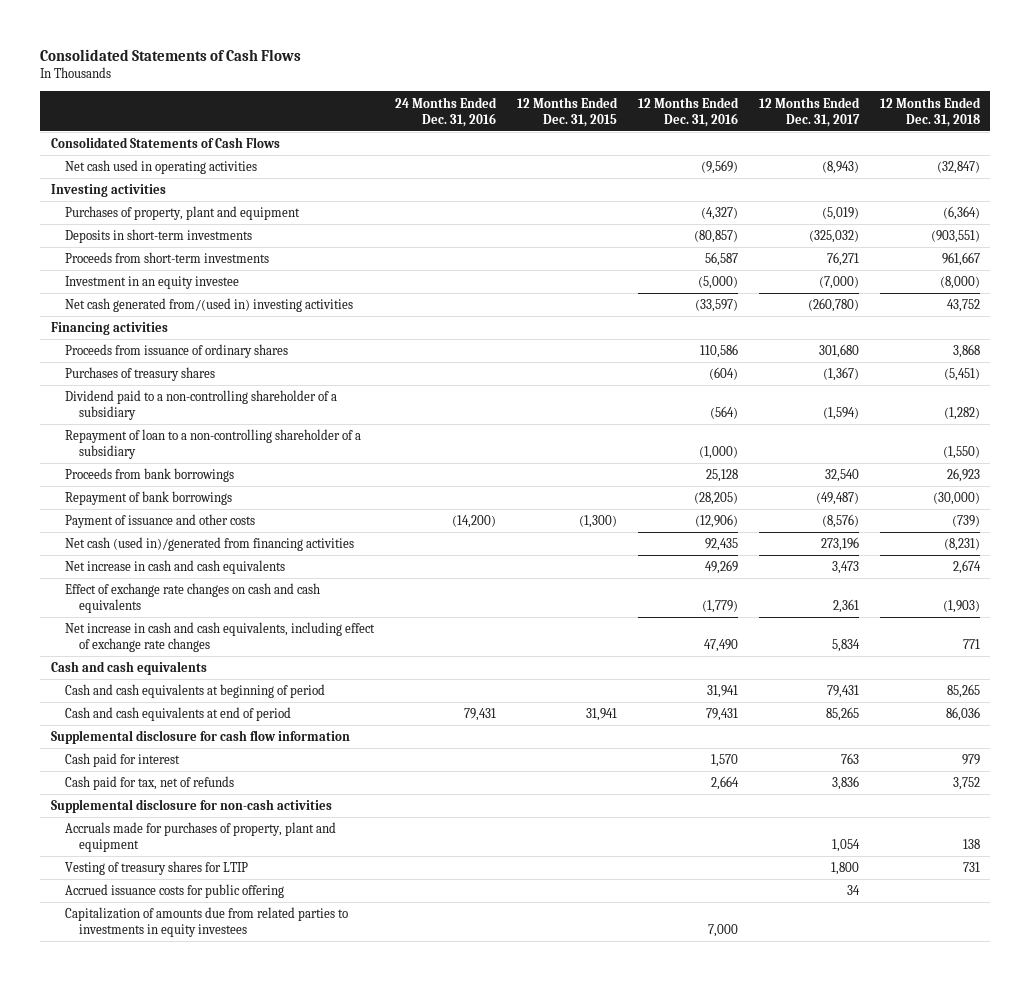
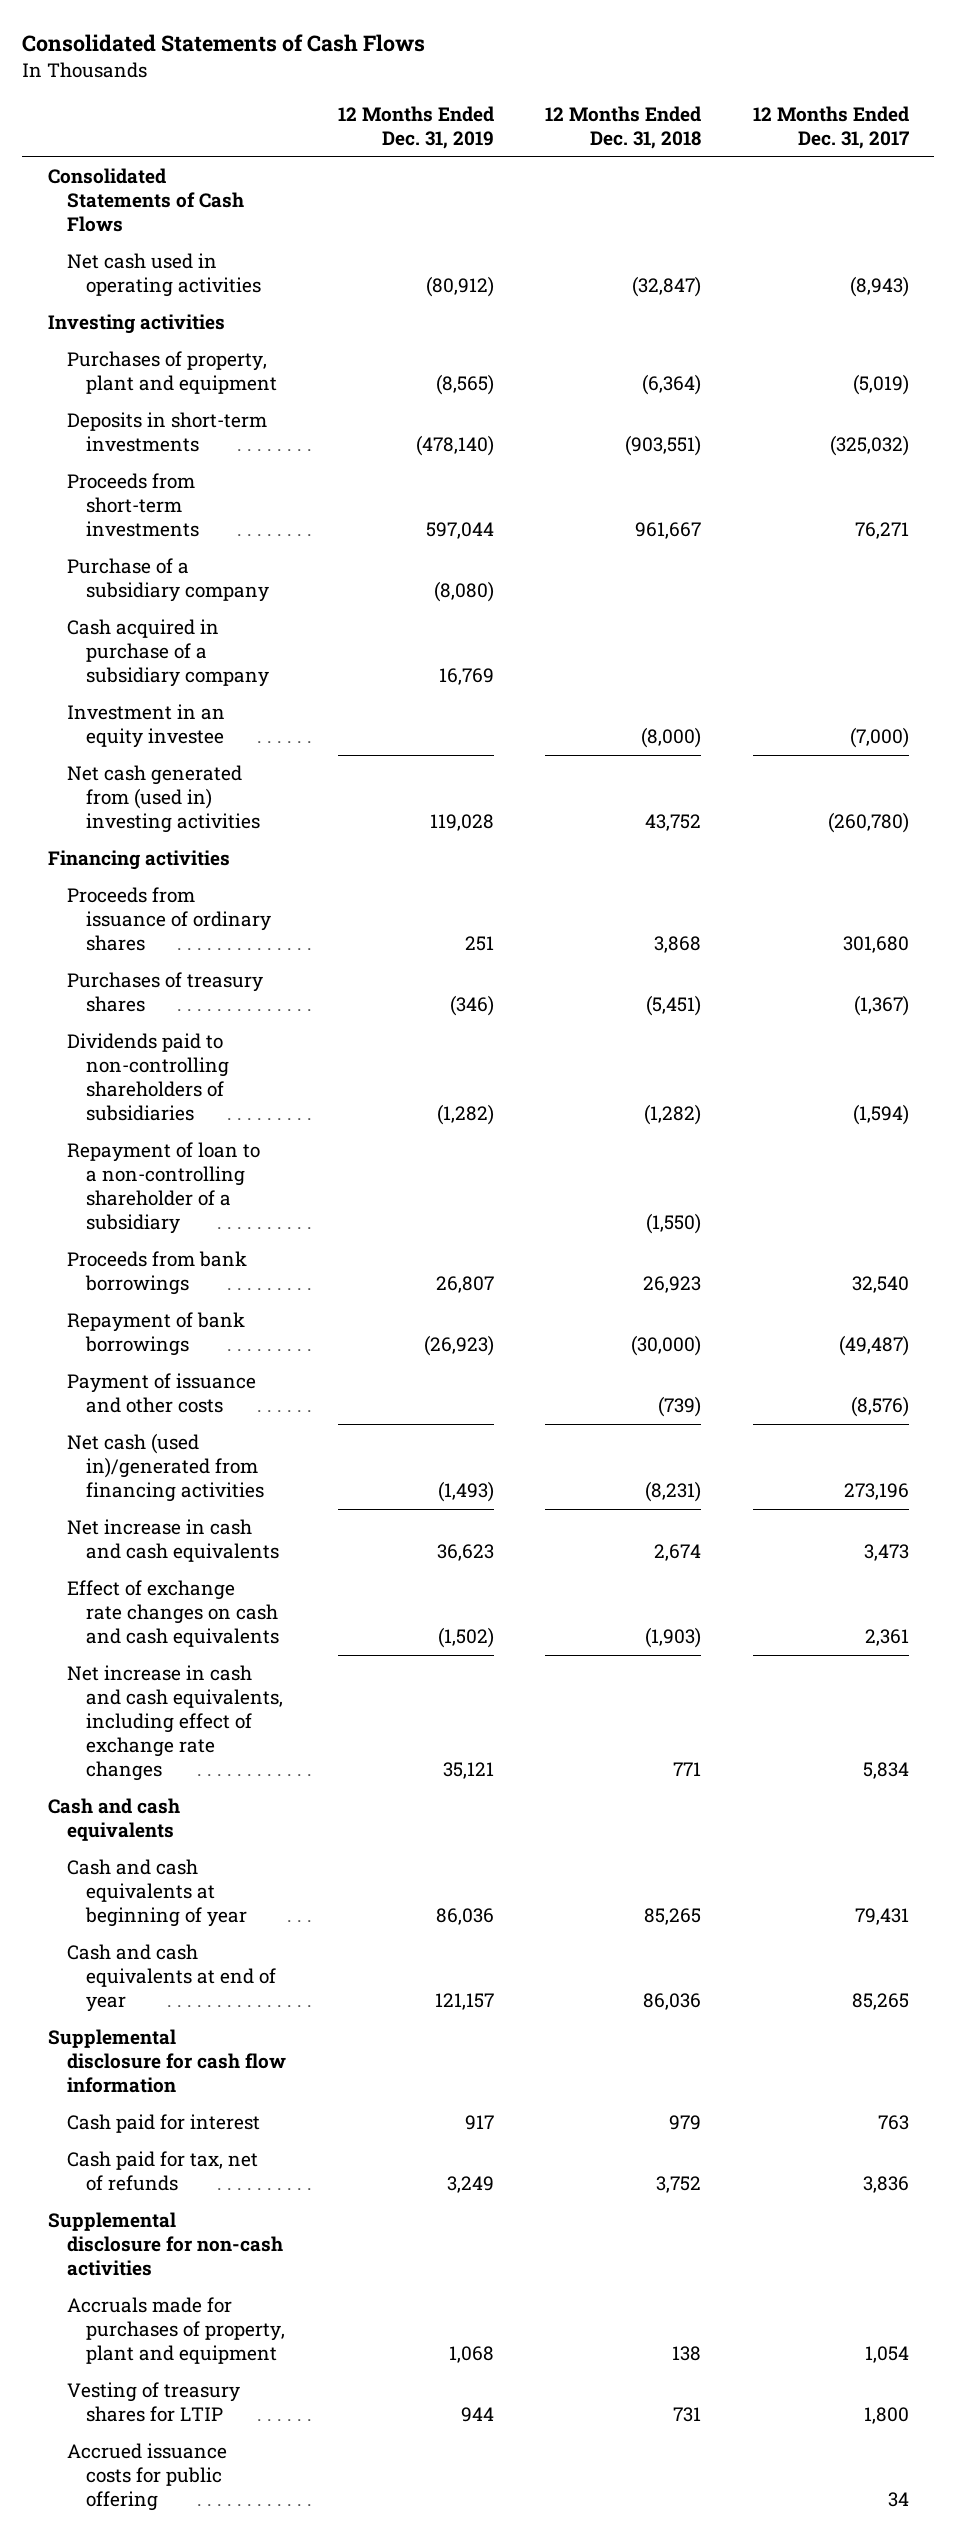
- | 24 Months Ended Dec. 31, 2016 | 12 Months Ended Dec. 31, 2015 | 12 Months Ended Dec. 31, 2016 | 12 Months Ended Dec. 31, 2017 | 12 Months Ended Dec. 31, 2018
+ | 12 Months Ended Dec. 31, 2019 | 12 Months Ended Dec. 31, 2018 | 12 Months Ended Dec. 31, 2017
+ Purchase of a subsidiary company | (8,080) | |
+ Cash acquired in purchase of a subsidiary company | 16,769 | |
- Net cash generated from/(used in) investing activities | | | (33,597) | (260,780) | 43,752
+ Net cash generated from (used in) investing activities | 119,028 | 43,752 | (260,780)
- Dividend paid to a non-controlling shareholder of a subsidiary | | | (564) | (1,594) | (1,282)
+ Dividends paid to non-controlling shareholders of subsidiaries | (1,282) | (1,282) | (1,594)
- Cash and cash equivalents at beginning of period | | | 31,941 | 79,431 | 85,265
- Cash and cash equivalents at end of period | 79,431 | 31,941 | 79,431 | 85,265 | 86,036
+ Cash and cash equivalents at beginning of year | 86,036 | 85,265 | 79,431
+ Cash and cash equivalents at end of year | 121,157 | 86,036 | 85,265
- Capitalization of amounts due from related parties to investments in equity investees | | | 7,000 | |

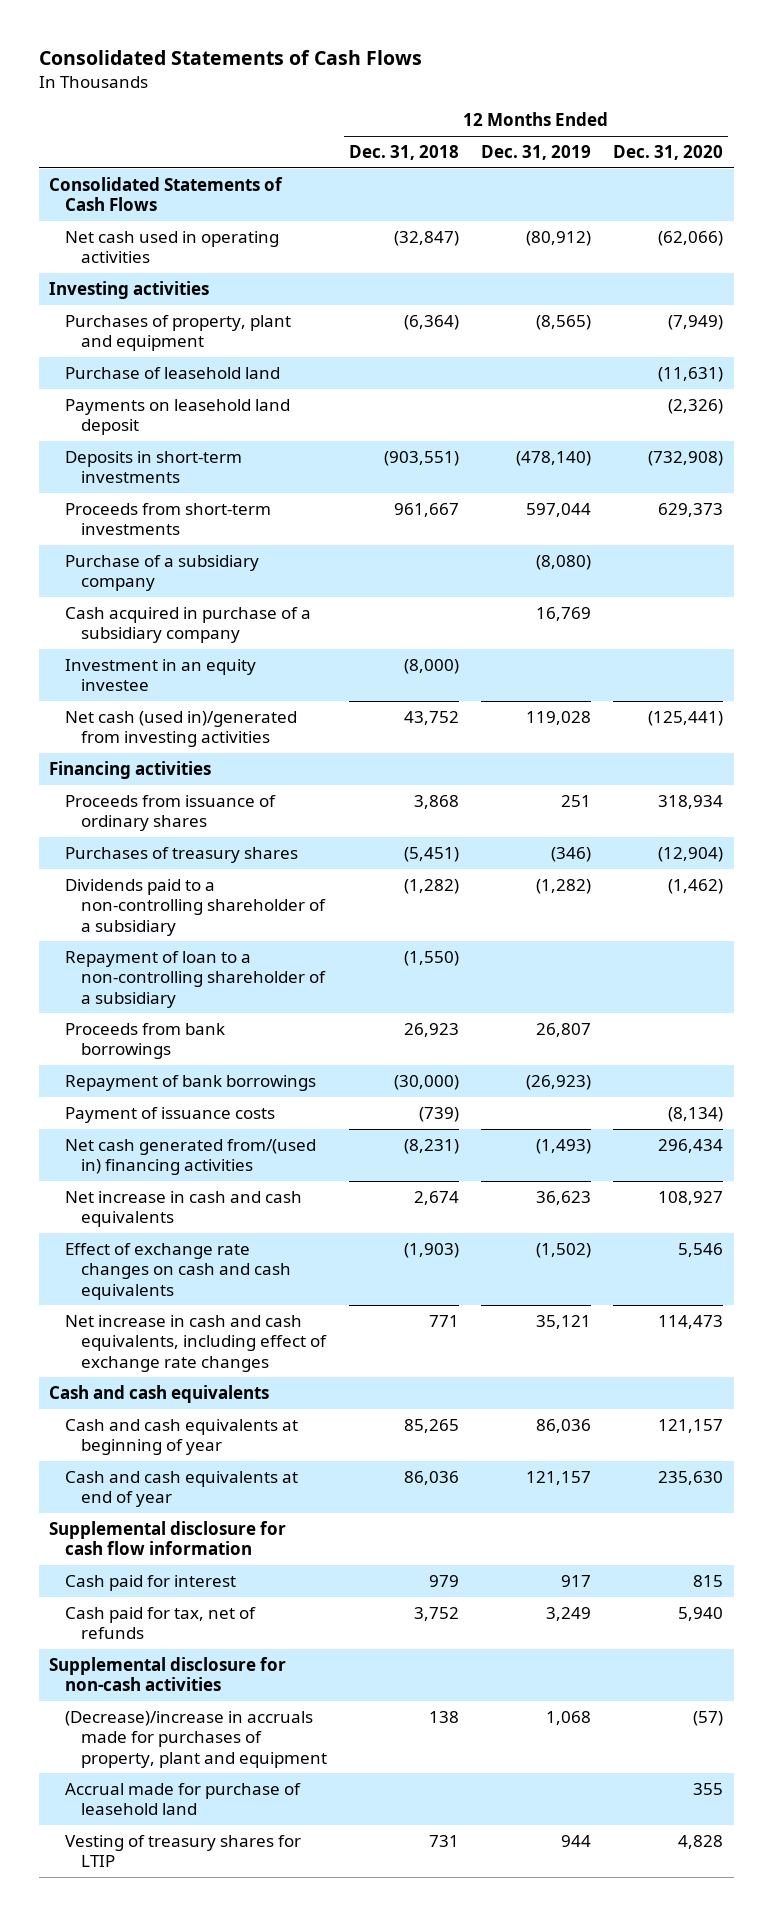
- | 12 Months Ended Dec. 31, 2019 | 12 Months Ended Dec. 31, 2018 | 12 Months Ended Dec. 31, 2017
+ | 12 Months Ended Dec. 31, 2018 | 12 Months Ended Dec. 31, 2019 | 12 Months Ended Dec. 31, 2020
+ Purchase of leasehold land | | | (11,631)
+ Payments on leasehold land deposit | | | (2,326)
- Net cash generated from (used in) investing activities | 119,028 | 43,752 | (260,780)
+ Net cash (used in)/generated from investing activities | 43,752 | 119,028 | (125,441)
- Dividends paid to non-controlling shareholders of subsidiaries | (1,282) | (1,282) | (1,594)
+ Dividends paid to a non-controlling shareholder of a subsidiary | (1,282) | (1,282) | (1,462)
- Payment of issuance and other costs | | (739) | (8,576)
- Net cash (used in)/generated from financing activities | (1,493) | (8,231) | 273,196
+ Payment of issuance costs | (739) | | (8,134)
+ Net cash generated from/(used in) financing activities | (8,231) | (1,493) | 296,434
- Accruals made for purchases of property, plant and equipment | 1,068 | 138 | 1,054
+ (Decrease)/increase in accruals made for purchases of property, plant and equipment | 138 | 1,068 | (57)
+ Accrual made for purchase of leasehold land | | | 355
- Accrued issuance costs for public offering | | | 34

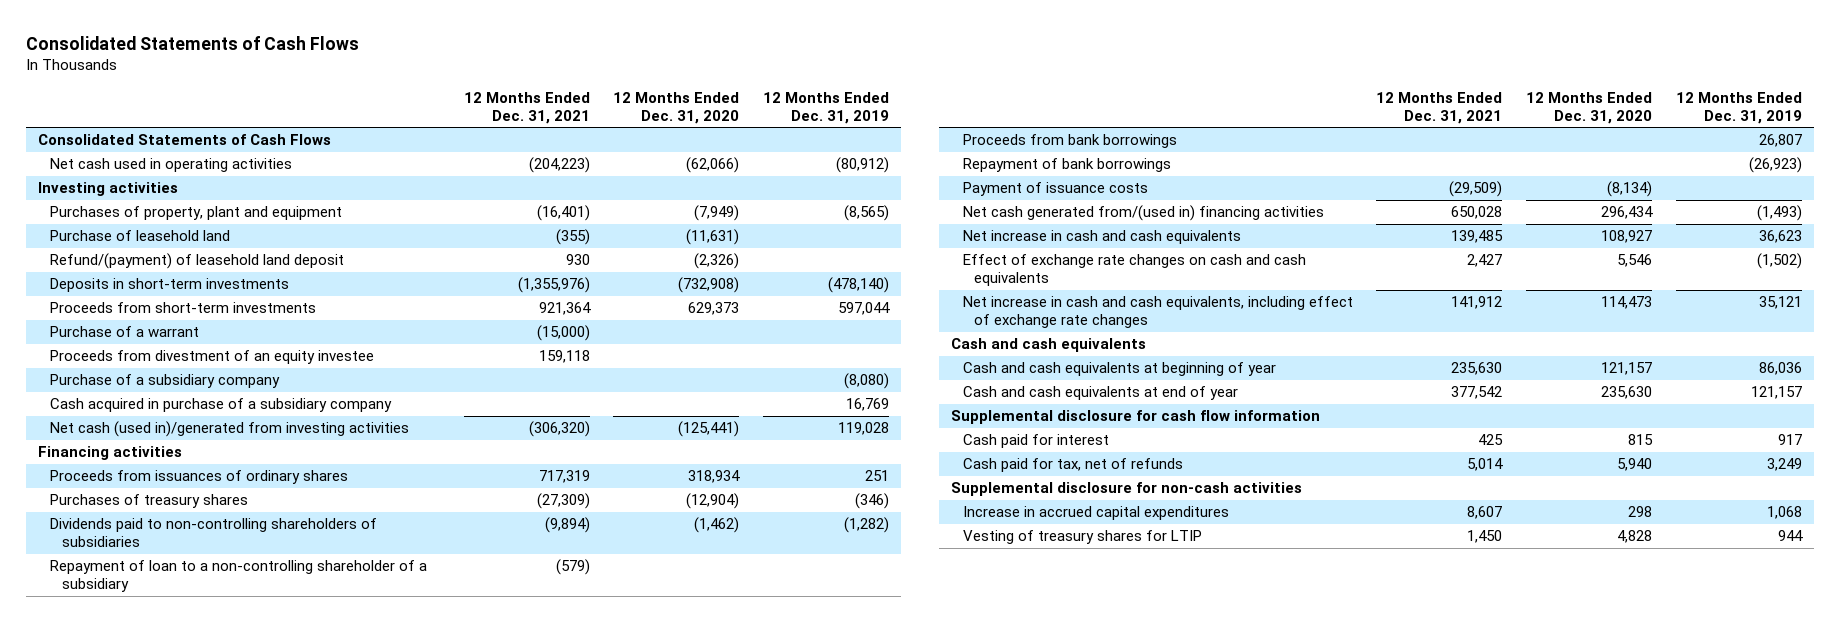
- | 12 Months Ended Dec. 31, 2018 | 12 Months Ended Dec. 31, 2019 | 12 Months Ended Dec. 31, 2020
+ | 12 Months Ended Dec. 31, 2021 | 12 Months Ended Dec. 31, 2020 | 12 Months Ended Dec. 31, 2019
- Payments on leasehold land deposit | | | (2,326)
+ Refund/(payment) of leasehold land deposit | 930 | (2,326) |
+ Purchase of a warrant | (15,000) | |
+ Proceeds from divestment of an equity investee | 159,118 | |
- Investment in an equity investee | (8,000) | |
- Proceeds from issuance of ordinary shares | 3,868 | 251 | 318,934
+ Proceeds from issuances of ordinary shares | 717,319 | 318,934 | 251
- Dividends paid to a non-controlling shareholder of a subsidiary | (1,282) | (1,282) | (1,462)
+ Dividends paid to non-controlling shareholders of subsidiaries | (9,894) | (1,462) | (1,282)
- (Decrease)/increase in accruals made for purchases of property, plant and equipment | 138 | 1,068 | (57)
- Accrual made for purchase of leasehold land | | | 355
+ Increase in accrued capital expenditures | 8,607 | 298 | 1,068

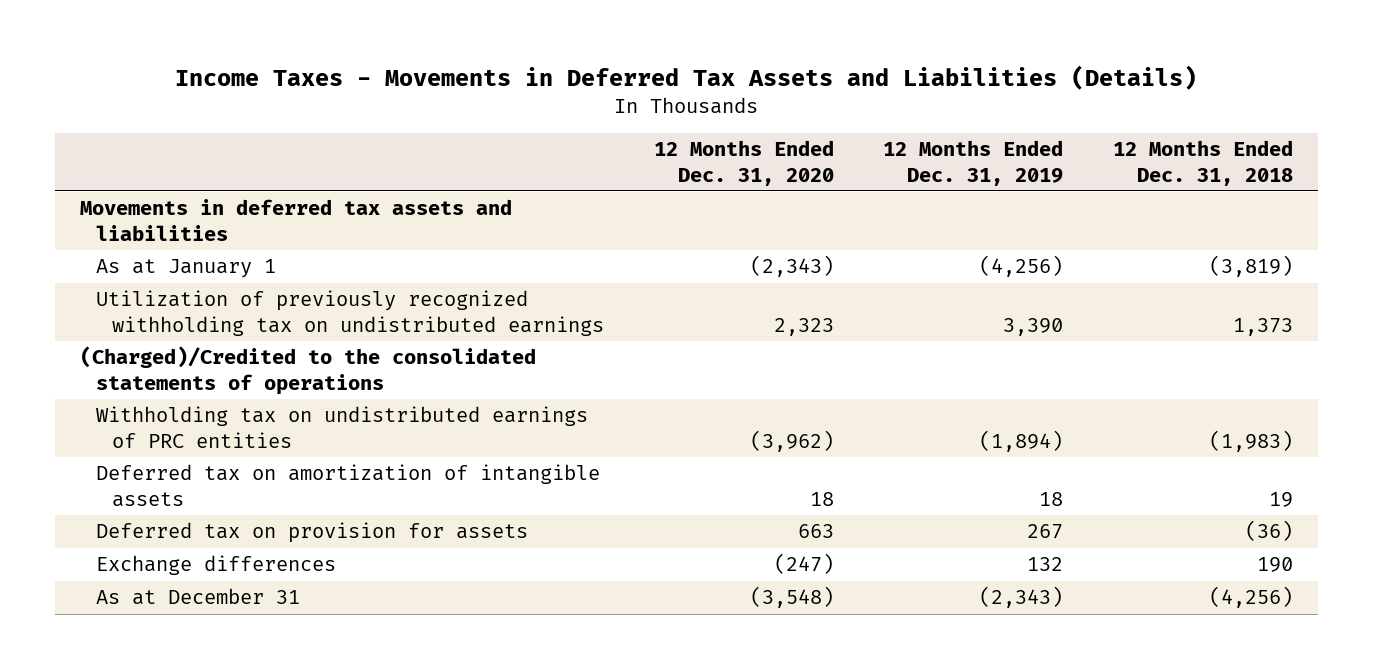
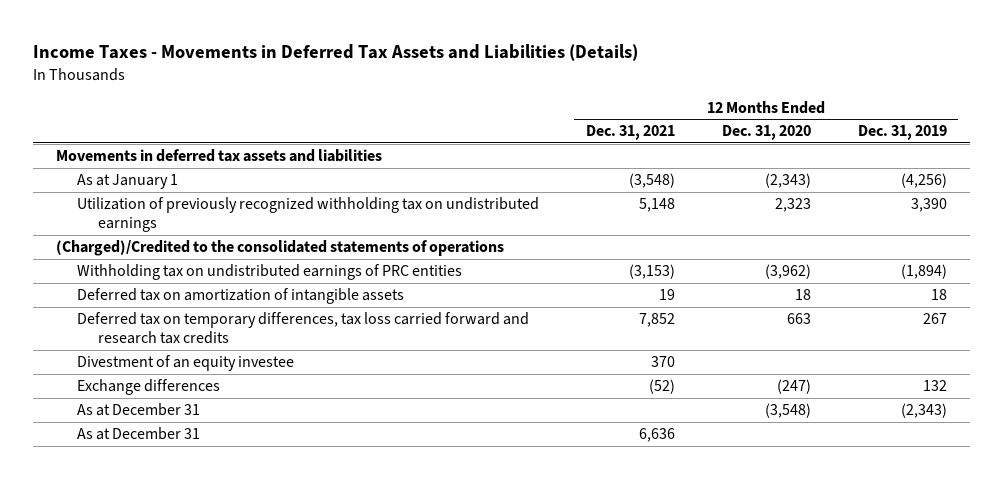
- | 12 Months Ended Dec. 31, 2020 | 12 Months Ended Dec. 31, 2019 | 12 Months Ended Dec. 31, 2018
+ | 12 Months Ended Dec. 31, 2021 | 12 Months Ended Dec. 31, 2020 | 12 Months Ended Dec. 31, 2019
- Deferred tax on provision for assets | 663 | 267 | (36)
+ Deferred tax on temporary differences, tax loss carried forward and research tax credits | 7,852 | 663 | 267
+ Divestment of an equity investee | 370 | |
+ As at December 31 | 6,636 | |

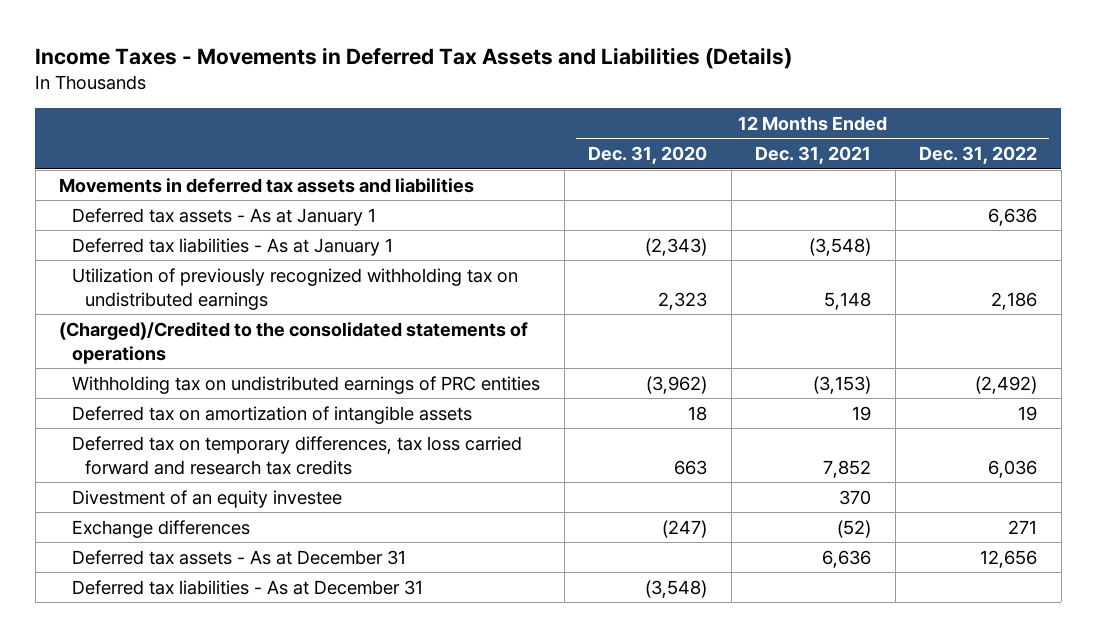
- | 12 Months Ended Dec. 31, 2021 | 12 Months Ended Dec. 31, 2020 | 12 Months Ended Dec. 31, 2019
+ | 12 Months Ended Dec. 31, 2020 | 12 Months Ended Dec. 31, 2021 | 12 Months Ended Dec. 31, 2022
- As at January 1 | (3,548) | (2,343) | (4,256)
+ Deferred tax assets - As at January 1 | | | 6,636
+ Deferred tax liabilities - As at January 1 | (2,343) | (3,548) |
- As at December 31 | | (3,548) | (2,343)
- As at December 31 | 6,636 | |
+ Deferred tax assets - As at December 31 | | 6,636 | 12,656
+ Deferred tax liabilities - As at December 31 | (3,548) | |

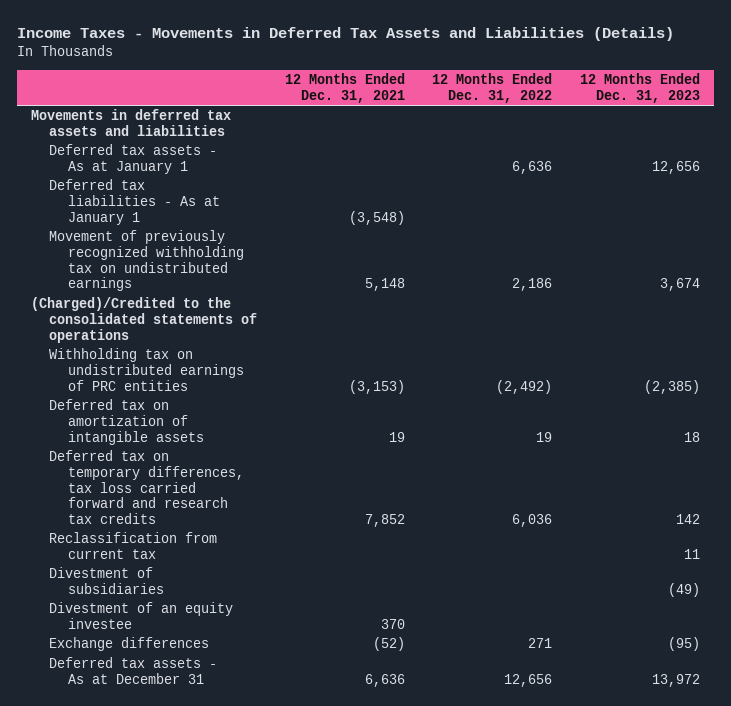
- | 12 Months Ended Dec. 31, 2020 | 12 Months Ended Dec. 31, 2021 | 12 Months Ended Dec. 31, 2022
+ | 12 Months Ended Dec. 31, 2021 | 12 Months Ended Dec. 31, 2022 | 12 Months Ended Dec. 31, 2023
- Utilization of previously recognized withholding tax on undistributed earnings | 2,323 | 5,148 | 2,186
+ Movement of previously recognized withholding tax on undistributed earnings | 5,148 | 2,186 | 3,674
+ Reclassification from current tax | | | 11
+ Divestment of subsidiaries | | | (49)
- Deferred tax liabilities - As at December 31 | (3,548) | |

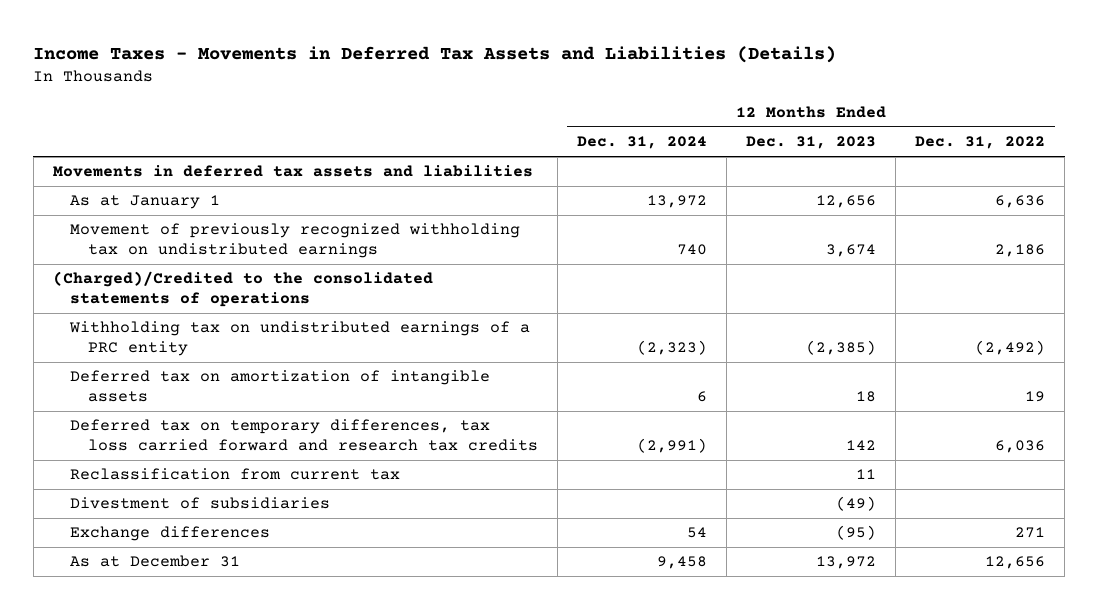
- | 12 Months Ended Dec. 31, 2021 | 12 Months Ended Dec. 31, 2022 | 12 Months Ended Dec. 31, 2023
+ | 12 Months Ended Dec. 31, 2024 | 12 Months Ended Dec. 31, 2023 | 12 Months Ended Dec. 31, 2022
- Deferred tax assets - As at January 1 | | 6,636 | 12,656
- Deferred tax liabilities - As at January 1 | (3,548) | |
+ As at January 1 | 13,972 | 12,656 | 6,636
- Withholding tax on undistributed earnings of PRC entities | (3,153) | (2,492) | (2,385)
+ Withholding tax on undistributed earnings of a PRC entity | (2,323) | (2,385) | (2,492)
- Divestment of an equity investee | 370 | |
- Deferred tax assets - As at December 31 | 6,636 | 12,656 | 13,972
+ As at December 31 | 9,458 | 13,972 | 12,656

